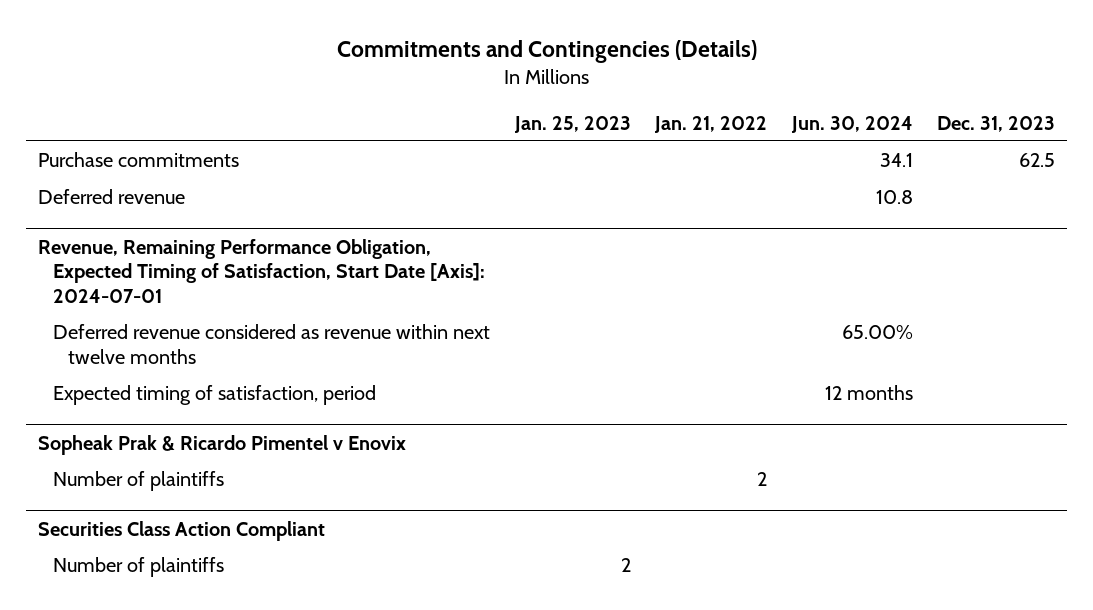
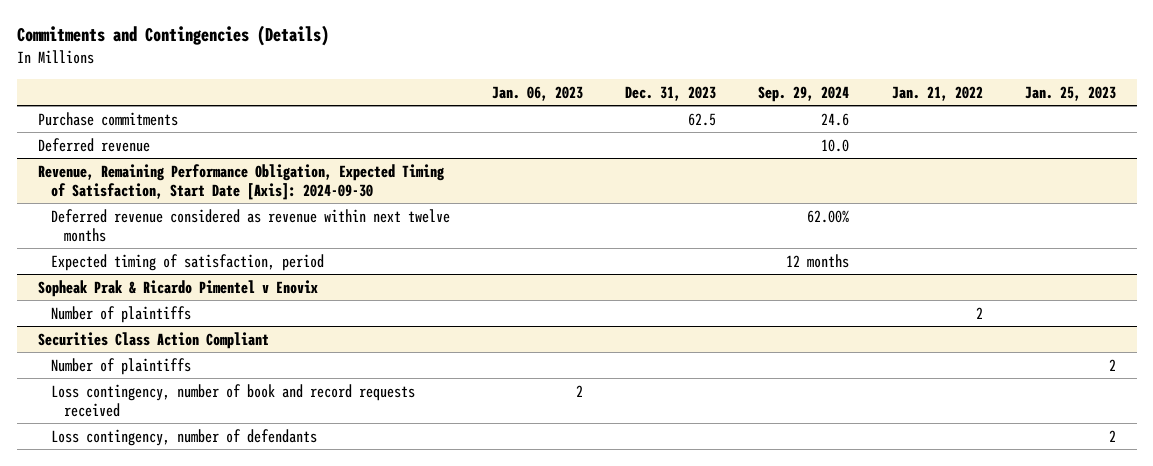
- | Jan. 25, 2023 | Jan. 21, 2022 | Jun. 30, 2024 | Dec. 31, 2023
+ | Jan. 06, 2023 | Dec. 31, 2023 | Sep. 29, 2024 | Jan. 21, 2022 | Jan. 25, 2023
- Revenue, Remaining Performance Obligation, Expected Timing of Satisfaction, Start Date [Axis]: 2024-07-01
- Deferred revenue considered as revenue within next twelve months | | | 65.00% |
- Expected timing of satisfaction, period | | | 12 months |
+ Revenue, Remaining Performance Obligation, Expected Timing of Satisfaction, Start Date [Axis]: 2024-09-30
+ Deferred revenue considered as revenue within next twelve months | | | 62.00% | |
+ Expected timing of satisfaction, period | | | 12 months | |
@ Securities Class Action Compliant
+ Loss contingency, number of book and record requests received | 2 | | | |
+ Loss contingency, number of defendants | | | | | 2

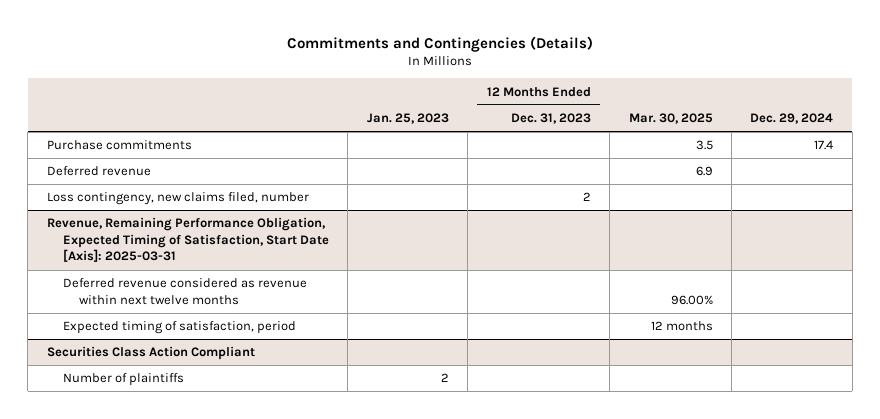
- | Jan. 06, 2023 | Dec. 31, 2023 | Sep. 29, 2024 | Jan. 21, 2022 | Jan. 25, 2023
+ | Jan. 25, 2023 | 12 Months Ended Dec. 31, 2023 | Mar. 30, 2025 | Dec. 29, 2024
- Revenue, Remaining Performance Obligation, Expected Timing of Satisfaction, Start Date [Axis]: 2024-09-30
- Deferred revenue considered as revenue within next twelve months | | | 62.00% | |
- Expected timing of satisfaction, period | | | 12 months | |
- Sopheak Prak & Ricardo Pimentel v Enovix
- Number of plaintiffs | | | | 2 |
+ Loss contingency, new claims filed, number | | 2 | |
+ Revenue, Remaining Performance Obligation, Expected Timing of Satisfaction, Start Date [Axis]: 2025-03-31
+ Deferred revenue considered as revenue within next twelve months | | | 96.00% |
+ Expected timing of satisfaction, period | | | 12 months |
@ Securities Class Action Compliant
- Loss contingency, number of book and record requests received | 2 | | | |
- Loss contingency, number of defendants | | | | | 2

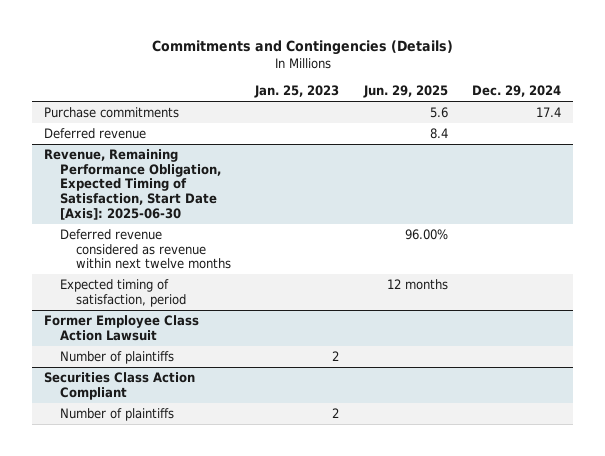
- | Jan. 25, 2023 | 12 Months Ended Dec. 31, 2023 | Mar. 30, 2025 | Dec. 29, 2024
+ | Jan. 25, 2023 | Jun. 29, 2025 | Dec. 29, 2024
- Loss contingency, new claims filed, number | | 2 | |
- Revenue, Remaining Performance Obligation, Expected Timing of Satisfaction, Start Date [Axis]: 2025-03-31
- Deferred revenue considered as revenue within next twelve months | | | 96.00% |
- Expected timing of satisfaction, period | | | 12 months |
+ Revenue, Remaining Performance Obligation, Expected Timing of Satisfaction, Start Date [Axis]: 2025-06-30
+ Deferred revenue considered as revenue within next twelve months | | 96.00% |
+ Expected timing of satisfaction, period | | 12 months |
+ Former Employee Class Action Lawsuit
+ Number of plaintiffs | 2 | |

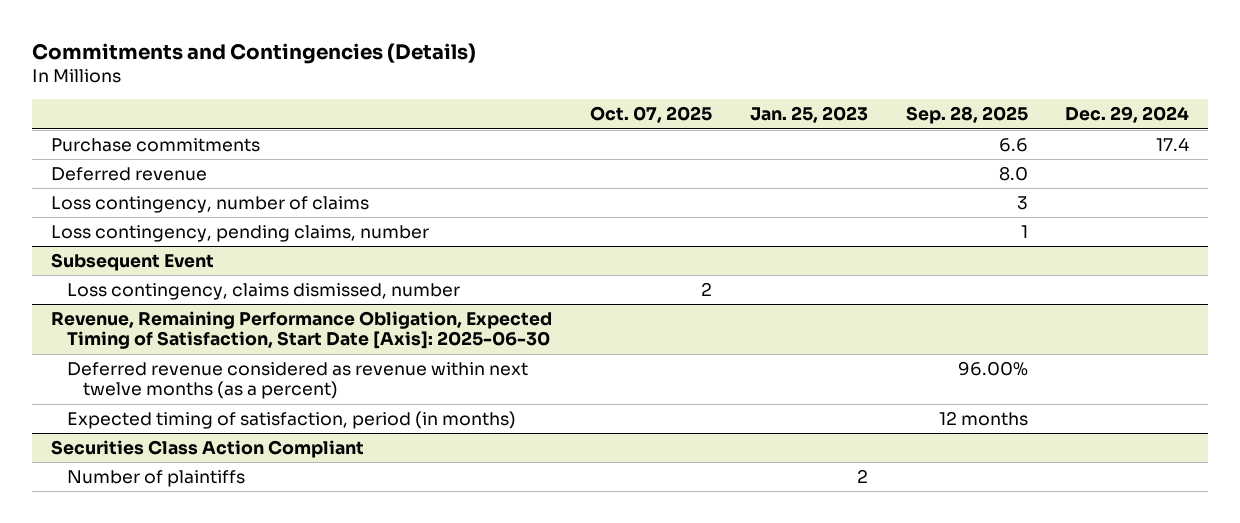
- | Jan. 25, 2023 | Jun. 29, 2025 | Dec. 29, 2024
+ | Oct. 07, 2025 | Jan. 25, 2023 | Sep. 28, 2025 | Dec. 29, 2024
+ Loss contingency, number of claims | | | 3 |
+ Loss contingency, pending claims, number | | | 1 |
+ Subsequent Event
+ Loss contingency, claims dismissed, number | 2 | | |
@ Revenue, Remaining Performance Obligation, Expected Timing of Satisfaction, Start Date [Axis]: 2025-06-30
- Deferred revenue considered as revenue within next twelve months | | 96.00% |
- Expected timing of satisfaction, period | | 12 months |
- Former Employee Class Action Lawsuit
- Number of plaintiffs | 2 | |
@ Revenue, Remaining Performance Obligation, Expected Timing of Satisfaction, Start Date [Axis]: 2025-06-30
+ Deferred revenue considered as revenue within next twelve months (as a percent) | | | 96.00% |
+ Expected timing of satisfaction, period (in months) | | | 12 months |

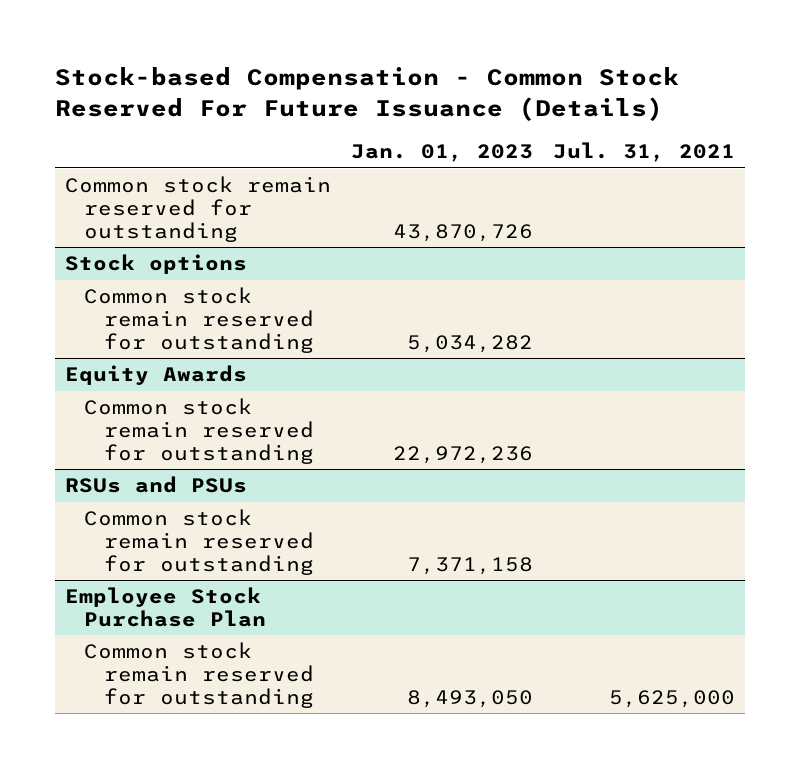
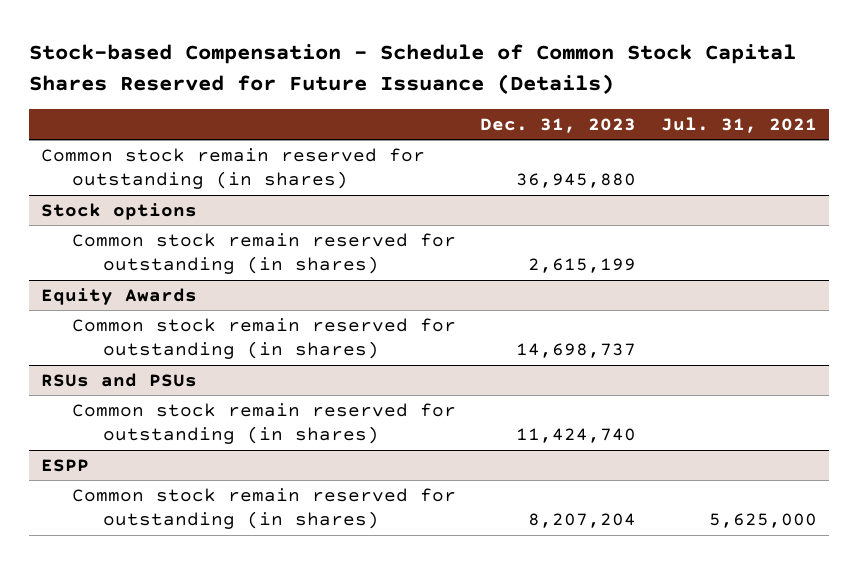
- Stock-based Compensation - Common Stock Reserved For Future Issuance (Details)
+ Stock-based Compensation - Schedule of Common Stock Capital Shares Reserved for Future Issuance (Details)
- | Jan. 01, 2023 | Jul. 31, 2021
+ | Dec. 31, 2023 | Jul. 31, 2021
- Common stock remain reserved for outstanding | 43,870,726 |
+ Common stock remain reserved for outstanding (in shares) | 36,945,880 |
@ Stock options
- Common stock remain reserved for outstanding | 5,034,282 |
+ Common stock remain reserved for outstanding (in shares) | 2,615,199 |
@ Equity Awards
- Common stock remain reserved for outstanding | 22,972,236 |
+ Common stock remain reserved for outstanding (in shares) | 14,698,737 |
@ RSUs and PSUs
- Common stock remain reserved for outstanding | 7,371,158 |
- Employee Stock Purchase Plan
- Common stock remain reserved for outstanding | 8,493,050 | 5,625,000
@ RSUs and PSUs
+ Common stock remain reserved for outstanding (in shares) | 11,424,740 |
+ ESPP
+ Common stock remain reserved for outstanding (in shares) | 8,207,204 | 5,625,000

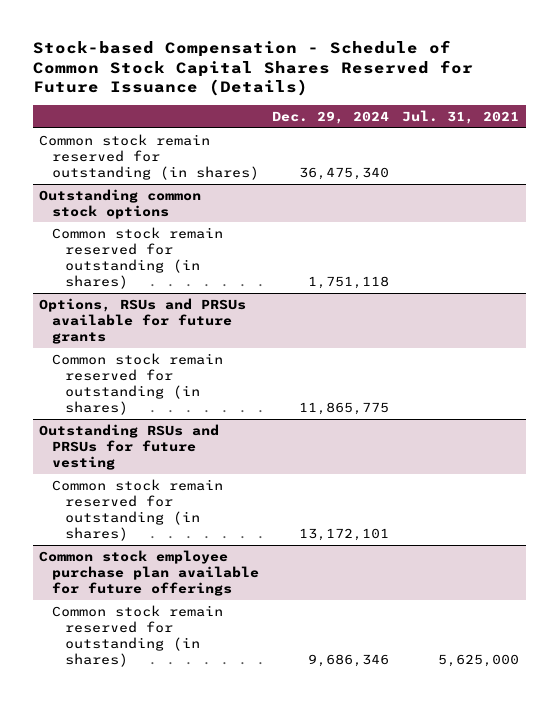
- | Dec. 31, 2023 | Jul. 31, 2021
+ | Dec. 29, 2024 | Jul. 31, 2021
- Stock options
+ Outstanding common stock options
- Equity Awards
+ Options, RSUs and PRSUs available for future grants
- RSUs and PSUs
+ Outstanding RSUs and PRSUs for future vesting
- ESPP
+ Common stock employee purchase plan available for future offerings

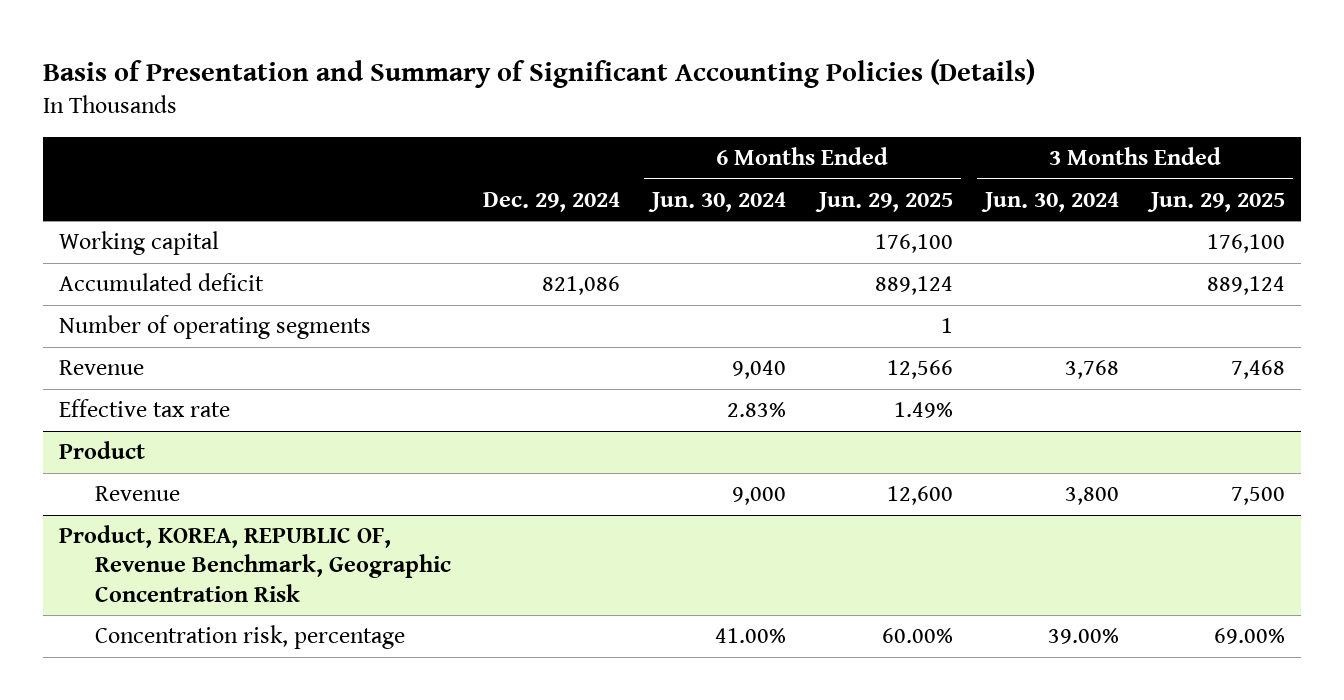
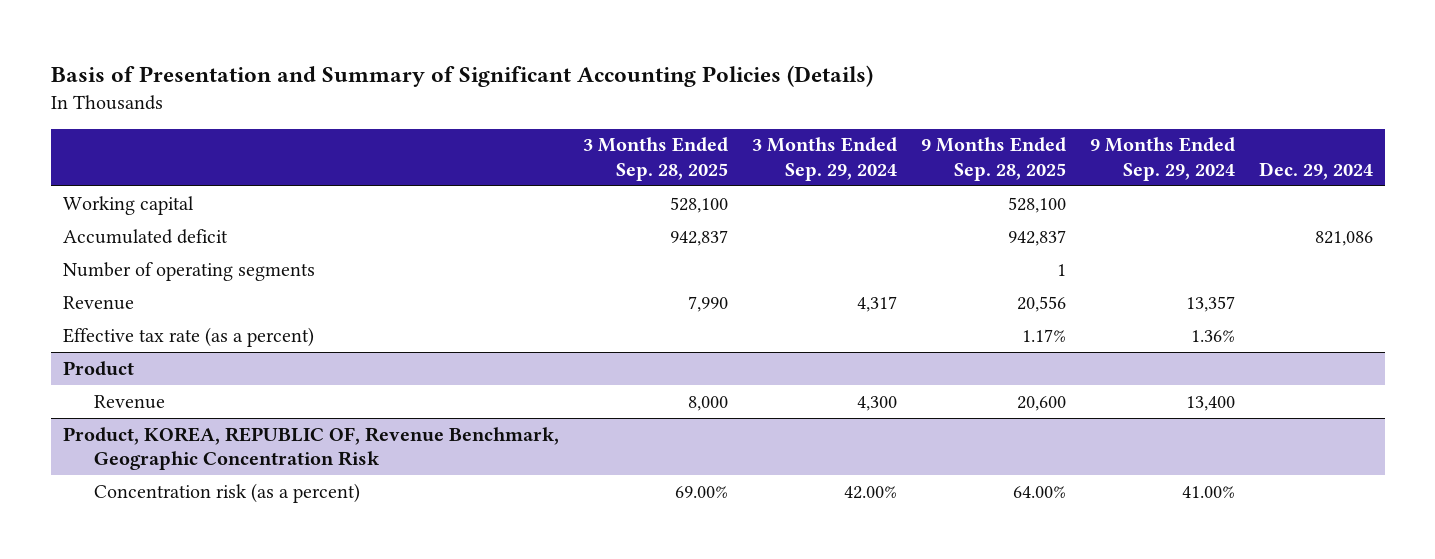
- | Dec. 29, 2024 | 6 Months Ended Jun. 30, 2024 | 6 Months Ended Jun. 29, 2025 | 3 Months Ended Jun. 30, 2024 | 3 Months Ended Jun. 29, 2025
+ | 3 Months Ended Sep. 28, 2025 | 3 Months Ended Sep. 29, 2024 | 9 Months Ended Sep. 28, 2025 | 9 Months Ended Sep. 29, 2024 | Dec. 29, 2024
- Effective tax rate | | 2.83% | 1.49% | |
+ Effective tax rate (as a percent) | | | 1.17% | 1.36% |
@ Product, KOREA, REPUBLIC OF, Revenue Benchmark, Geographic Concentration Risk
- Concentration risk, percentage | | 41.00% | 60.00% | 39.00% | 69.00%
+ Concentration risk (as a percent) | 69.00% | 42.00% | 64.00% | 41.00% |

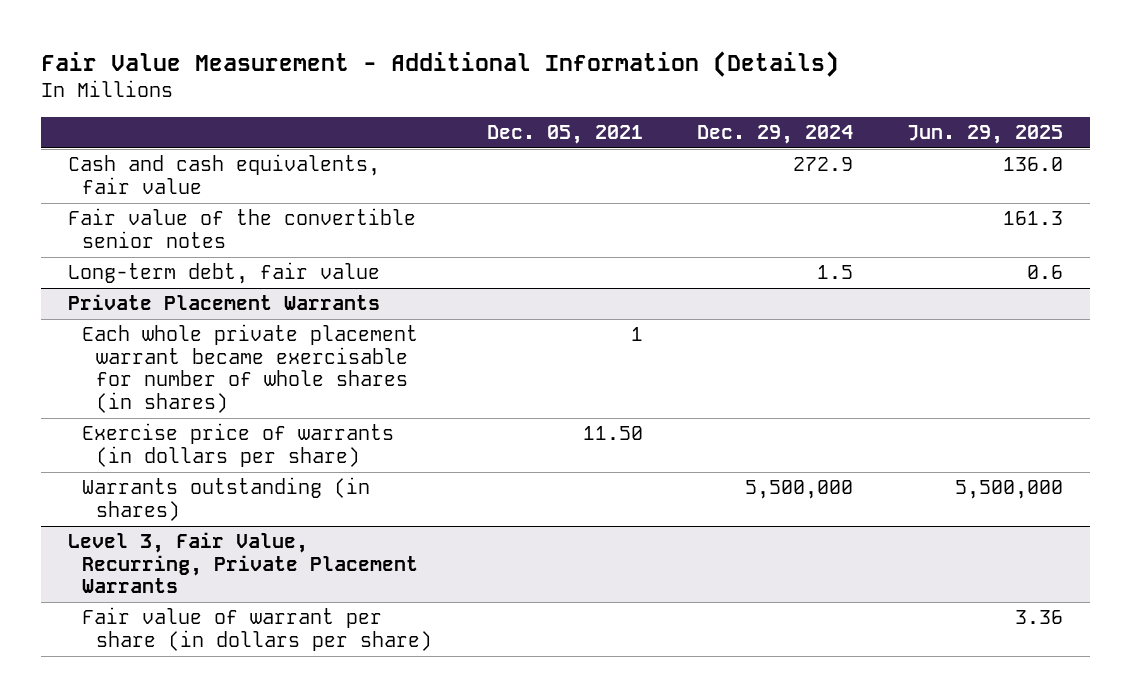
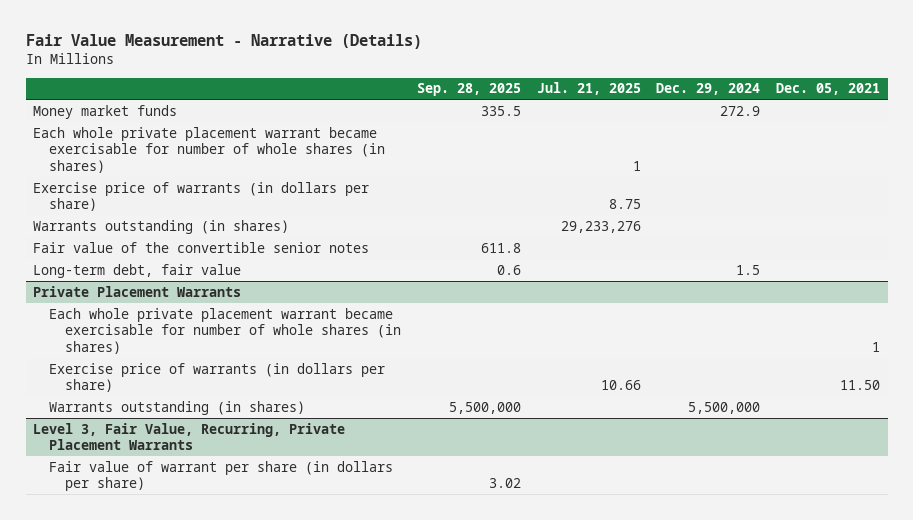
- Fair Value Measurement - Additional Information (Details)
+ Fair Value Measurement - Narrative (Details)
- | Dec. 05, 2021 | Dec. 29, 2024 | Jun. 29, 2025
+ | Sep. 28, 2025 | Jul. 21, 2025 | Dec. 29, 2024 | Dec. 05, 2021
- Cash and cash equivalents, fair value | | 272.9 | 136.0
+ Money market funds | 335.5 | | 272.9 |
+ Each whole private placement warrant became exercisable for number of whole shares (in shares) | | 1 | |
+ Exercise price of warrants (in dollars per share) | | 8.75 | |
+ Warrants outstanding (in shares) | | 29,233,276 | |

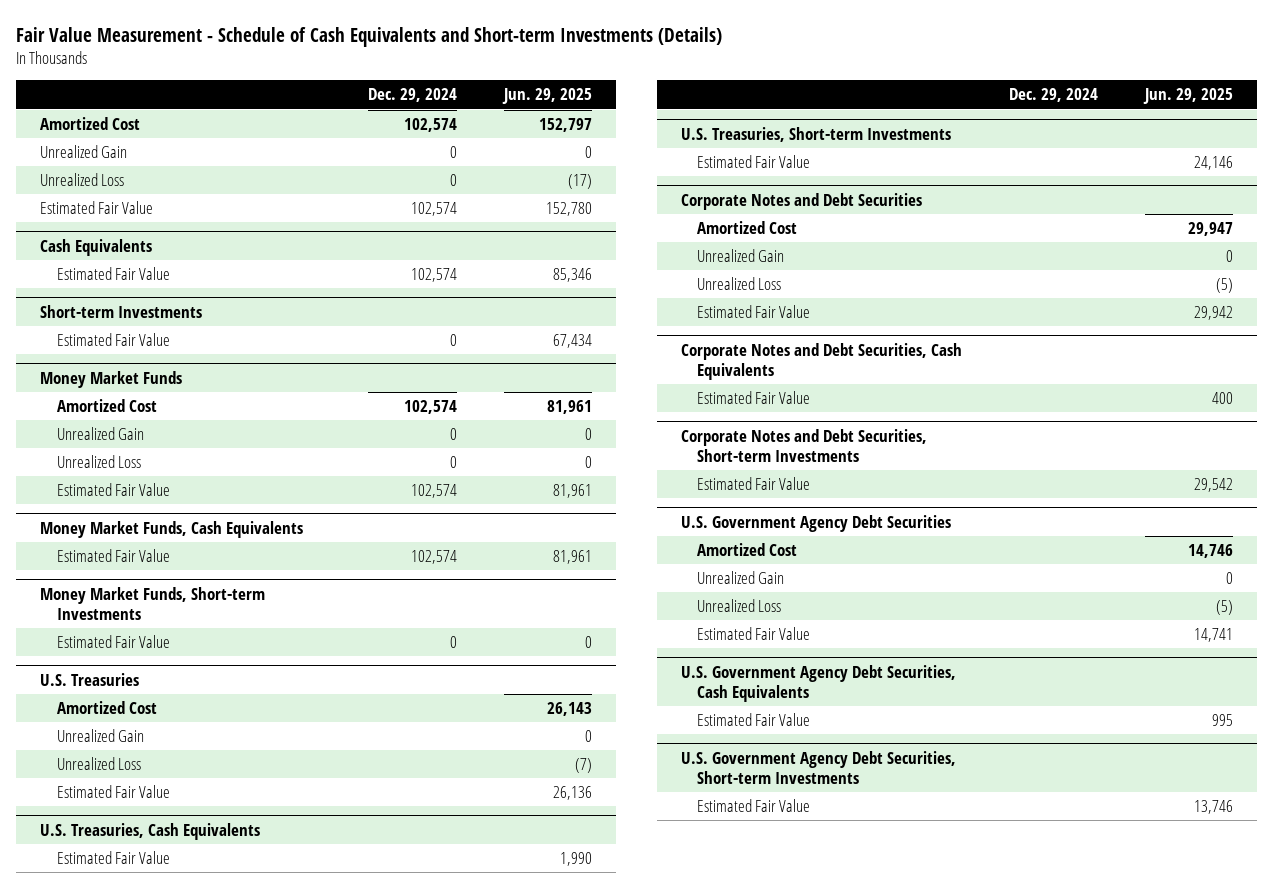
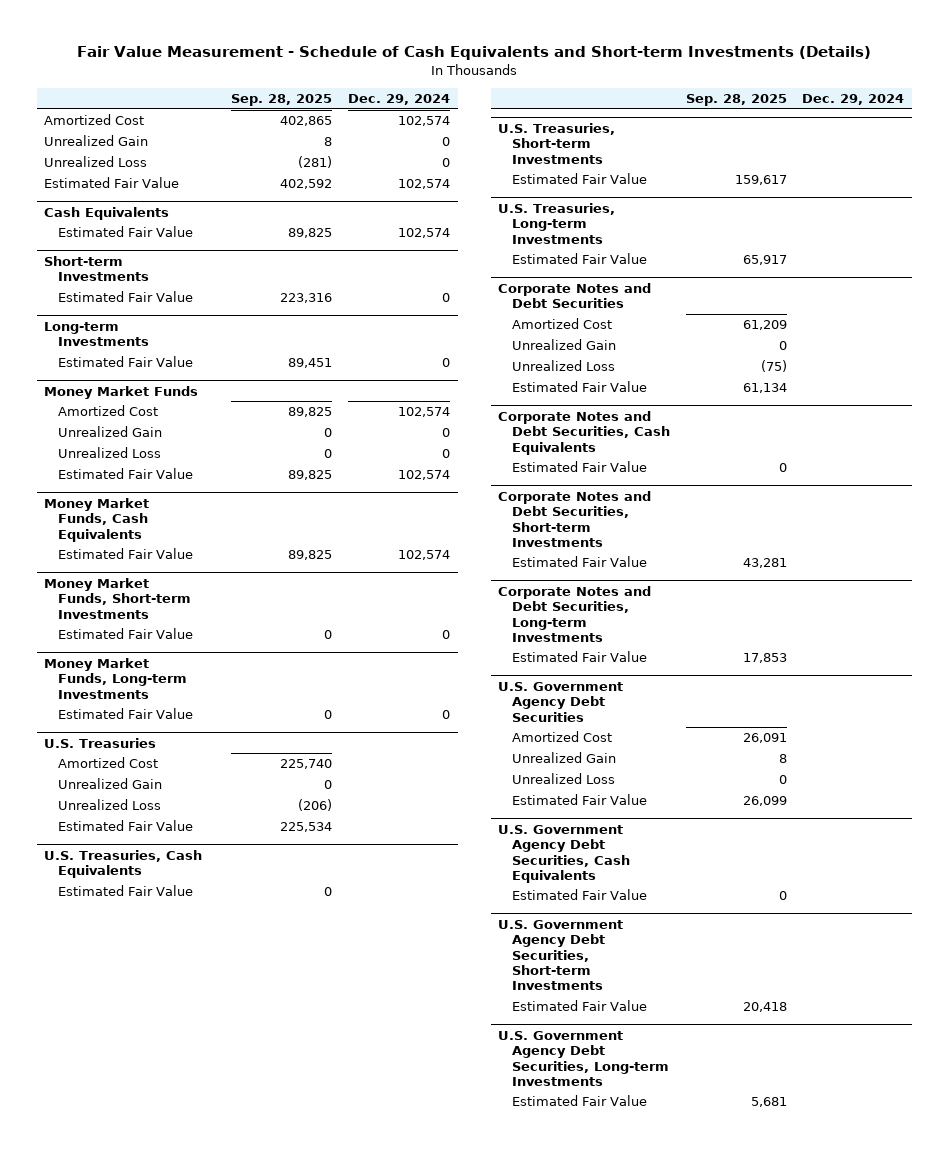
- | Dec. 29, 2024 | Jun. 29, 2025
+ | Sep. 28, 2025 | Dec. 29, 2024
+ Long-term Investments
+ Estimated Fair Value | 89,451 | 0
+ Money Market Funds, Long-term Investments
+ Estimated Fair Value | 0 | 0
+ U.S. Treasuries, Long-term Investments
+ Estimated Fair Value | 65,917 |
+ Corporate Notes and Debt Securities, Long-term Investments
+ Estimated Fair Value | 17,853 |
+ U.S. Government Agency Debt Securities, Long-term Investments
+ Estimated Fair Value | 5,681 |

